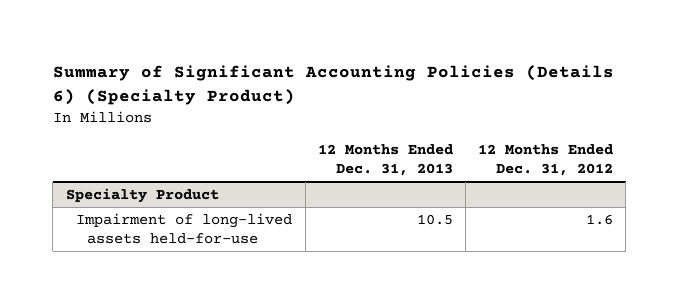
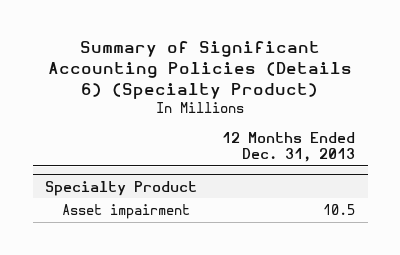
- | 12 Months Ended Dec. 31, 2013 | 12 Months Ended Dec. 31, 2012
+ | 12 Months Ended Dec. 31, 2013
@ Specialty Product
- Impairment of long-lived assets held-for-use | 10.5 | 1.6
+ Asset impairment | 10.5

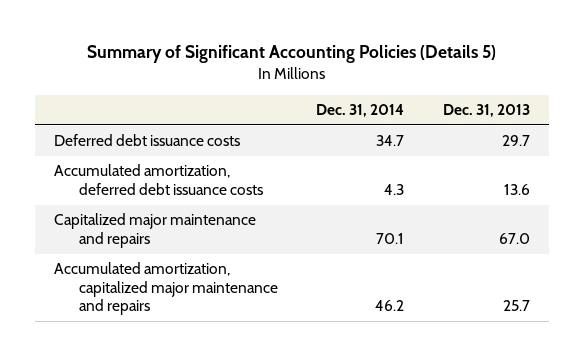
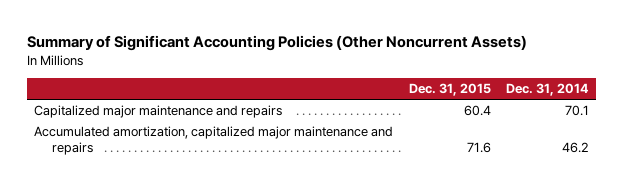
- Summary of Significant Accounting Policies (Details 5)
+ Summary of Significant Accounting Policies (Other Noncurrent Assets)
- | Dec. 31, 2014 | Dec. 31, 2013
+ | Dec. 31, 2015 | Dec. 31, 2014
- Deferred debt issuance costs | 34.7 | 29.7
- Accumulated amortization, deferred debt issuance costs | 4.3 | 13.6

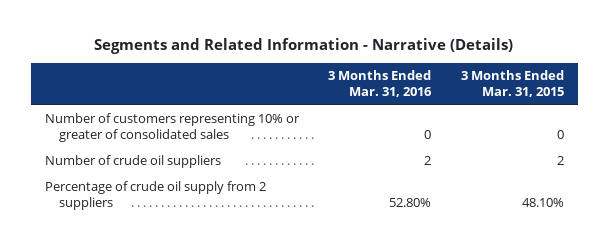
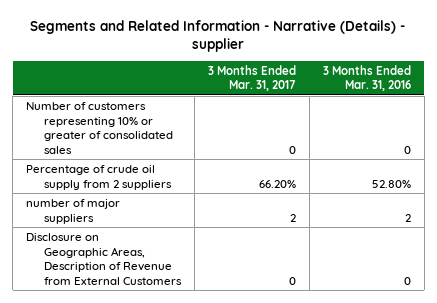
- Segments and Related Information - Narrative (Details)
+ Segments and Related Information - Narrative (Details) - supplier
- | 3 Months Ended Mar. 31, 2016 | 3 Months Ended Mar. 31, 2015
+ | 3 Months Ended Mar. 31, 2017 | 3 Months Ended Mar. 31, 2016
- Number of crude oil suppliers | 2 | 2
+ number of major suppliers | 2 | 2
+ Disclosure on Geographic Areas, Description of Revenue from External Customers | 0 | 0

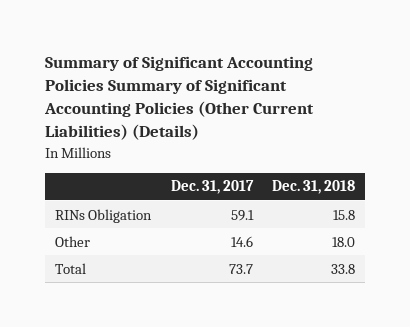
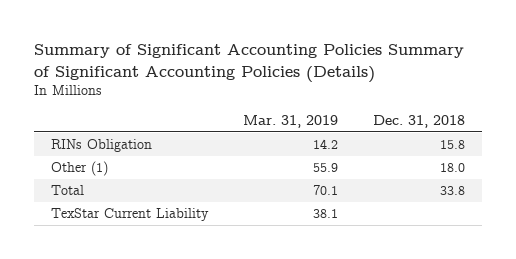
- Summary of Significant Accounting Policies Summary of Significant Accounting Policies (Other Current Liabilities) (Details)
+ Summary of Significant Accounting Policies Summary of Significant Accounting Policies (Details)
- | Dec. 31, 2017 | Dec. 31, 2018
+ | Mar. 31, 2019 | Dec. 31, 2018
- Other | 14.6 | 18.0
+ Other (1) | 55.9 | 18.0
+ TexStar Current Liability | 38.1 |

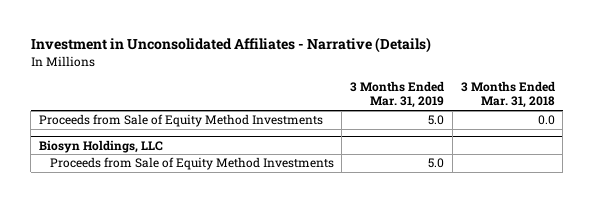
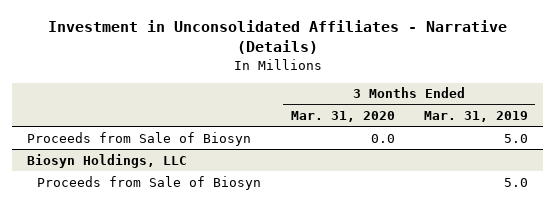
- | 3 Months Ended Mar. 31, 2019 | 3 Months Ended Mar. 31, 2018
+ | 3 Months Ended Mar. 31, 2020 | 3 Months Ended Mar. 31, 2019
- Proceeds from Sale of Equity Method Investments | 5.0 | 0.0
+ Proceeds from Sale of Biosyn | 0.0 | 5.0
@ Biosyn Holdings, LLC
- Proceeds from Sale of Equity Method Investments | 5.0 |
+ Proceeds from Sale of Biosyn | | 5.0

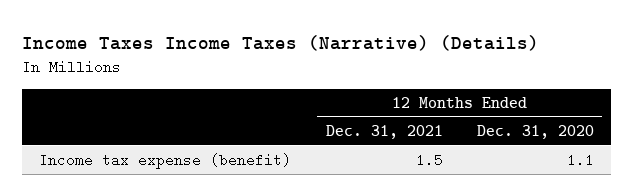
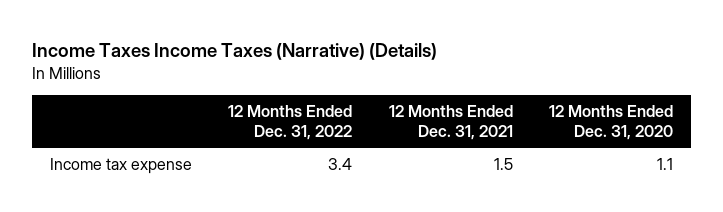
- | 12 Months Ended Dec. 31, 2021 | 12 Months Ended Dec. 31, 2020
+ | 12 Months Ended Dec. 31, 2022 | 12 Months Ended Dec. 31, 2021 | 12 Months Ended Dec. 31, 2020
- Income tax expense (benefit) | 1.5 | 1.1
+ Income tax expense | 3.4 | 1.5 | 1.1

